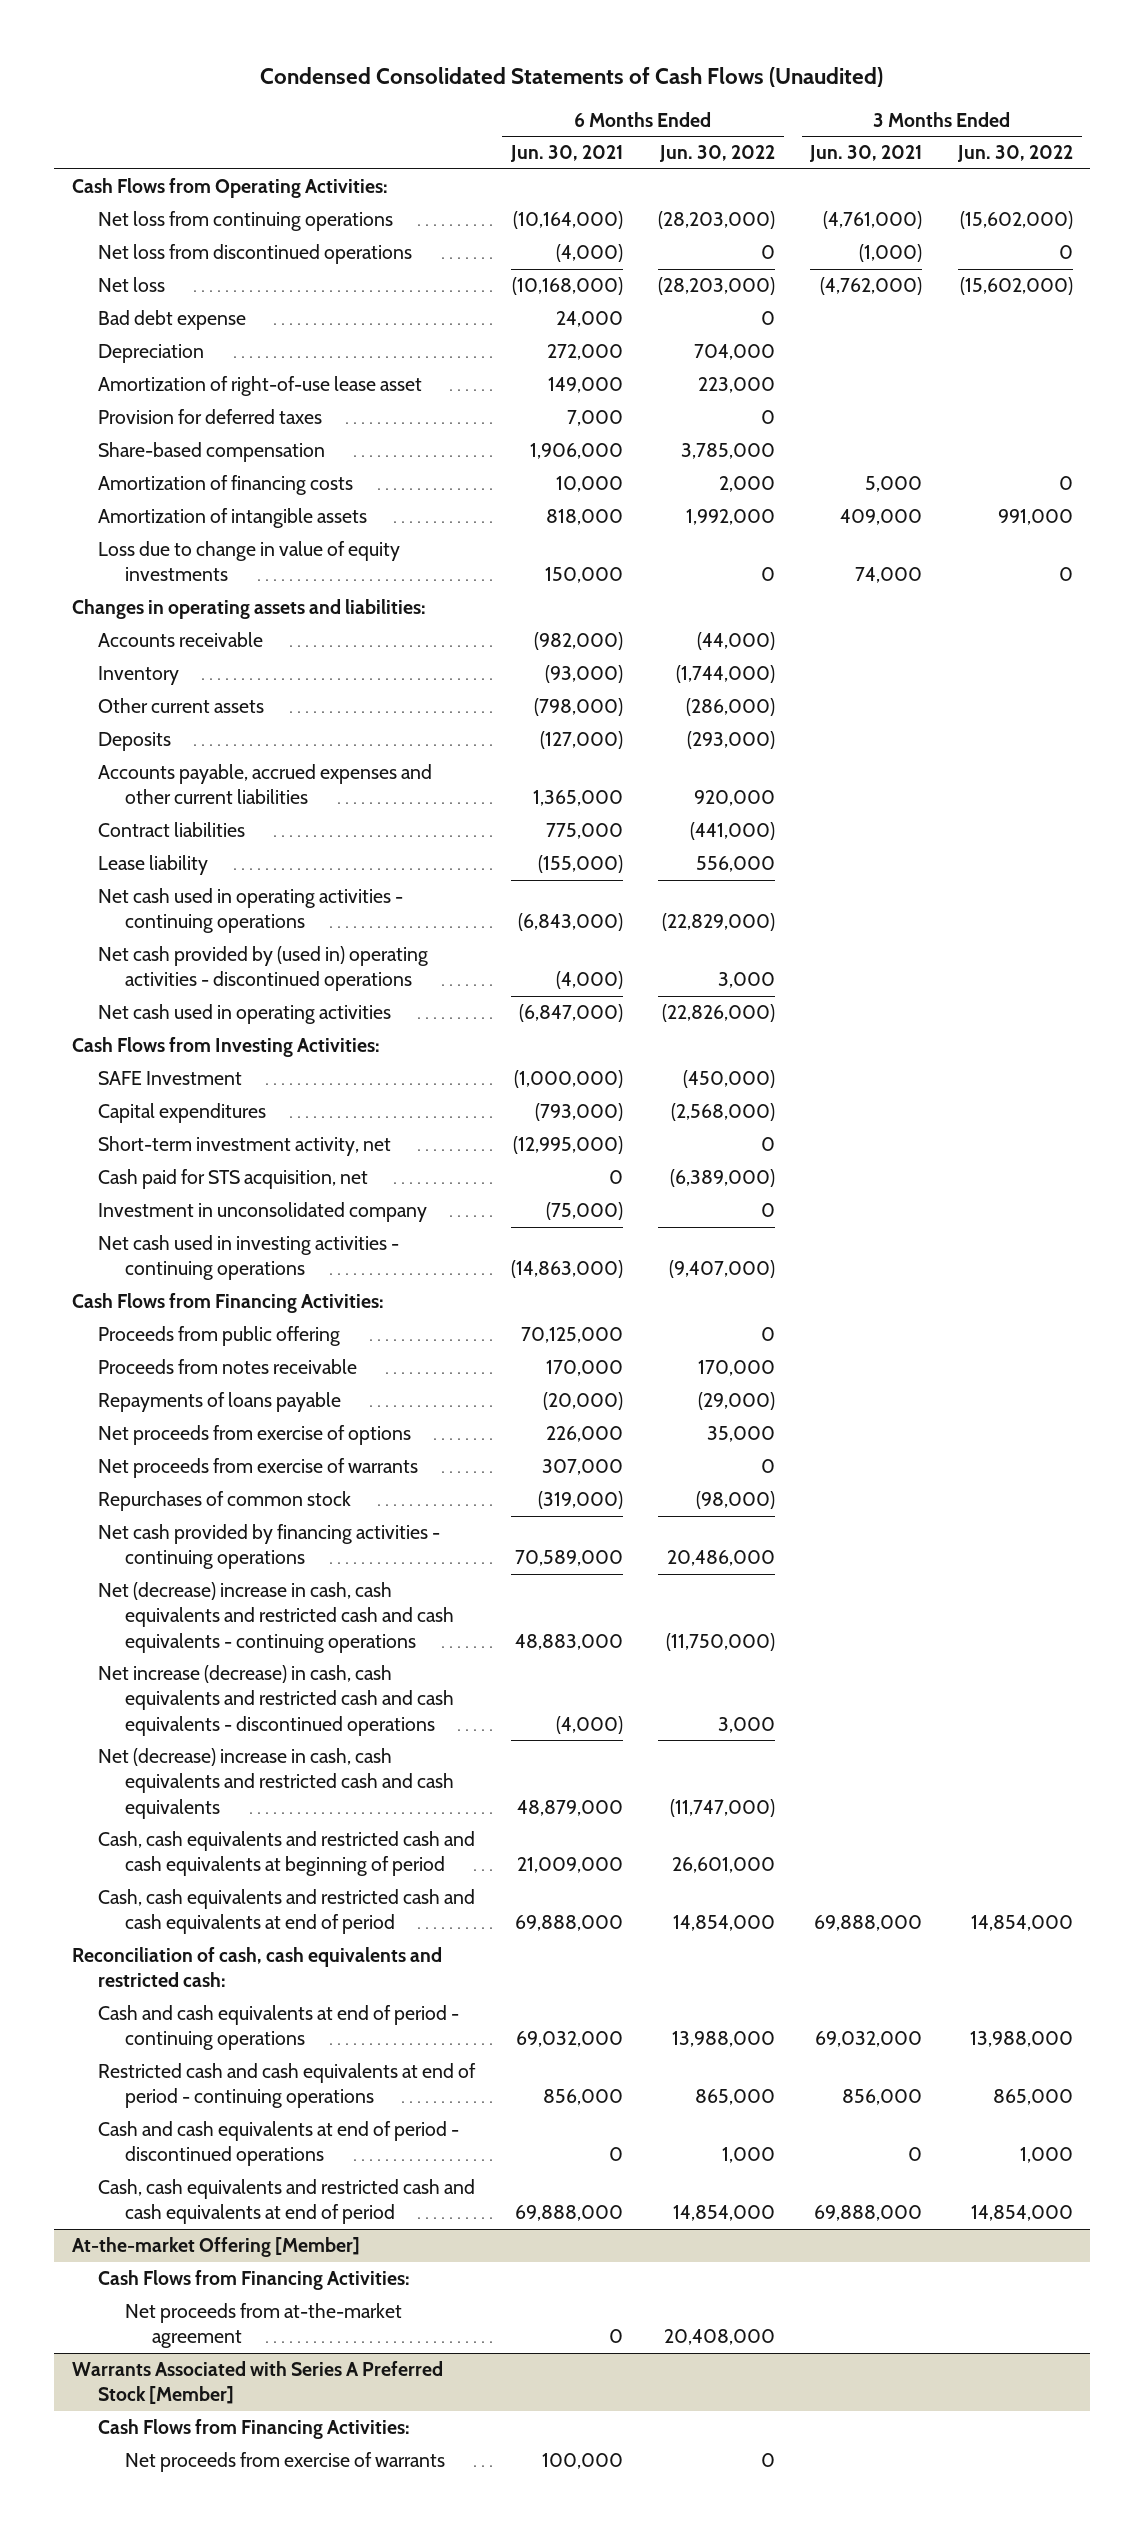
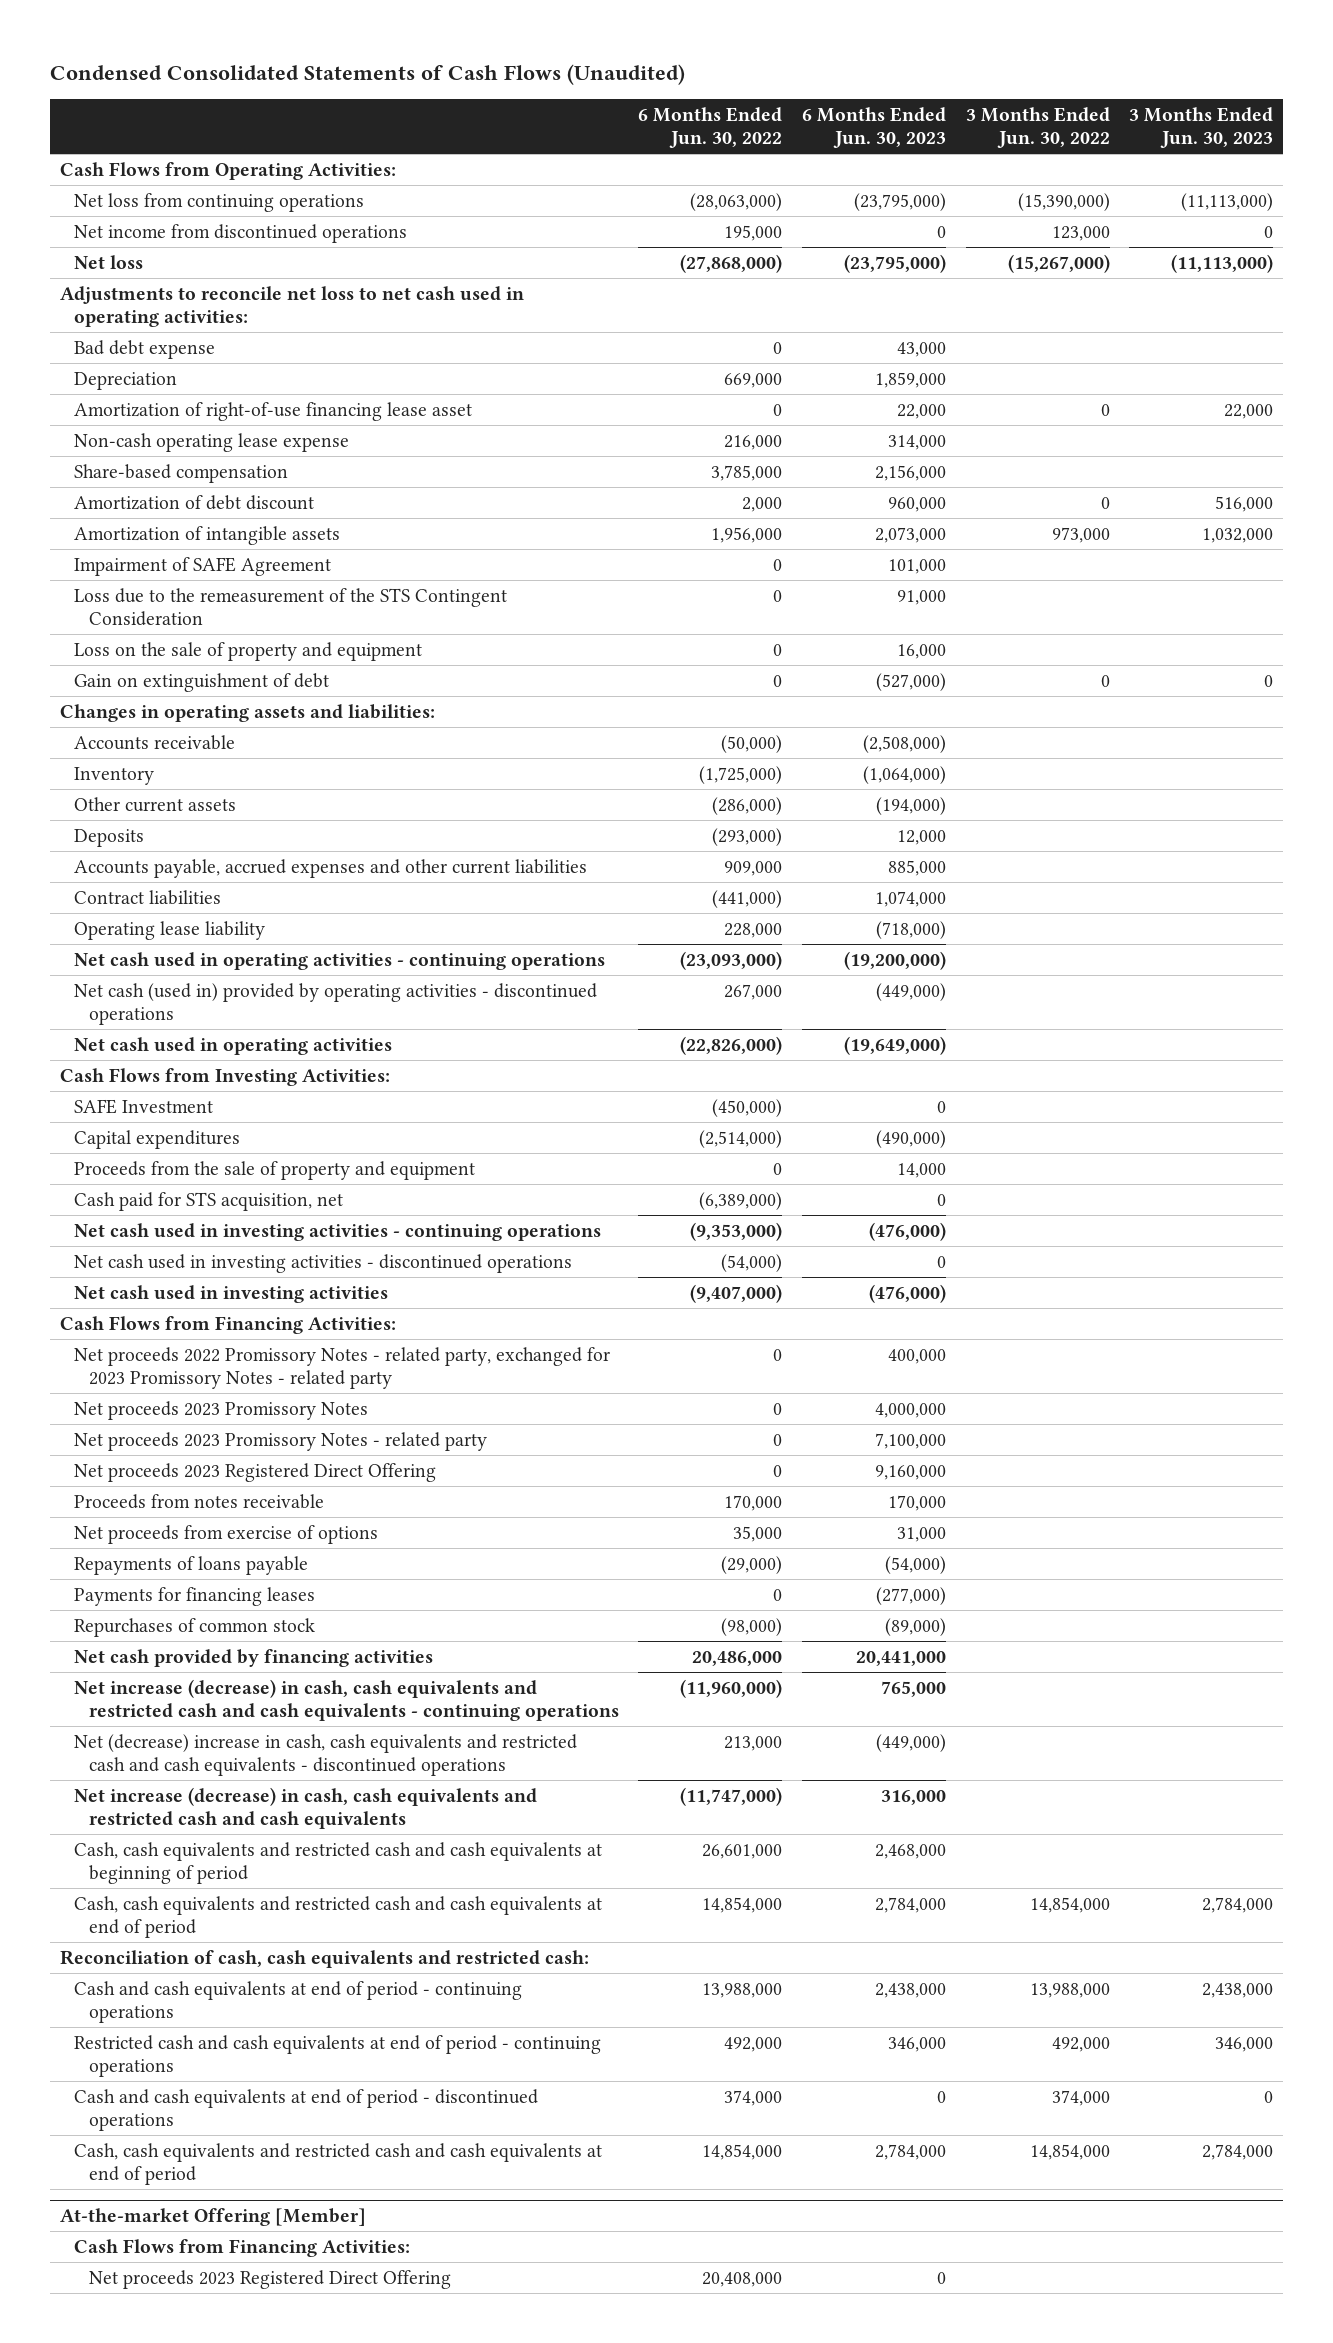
- | 6 Months Ended Jun. 30, 2021 | 6 Months Ended Jun. 30, 2022 | 3 Months Ended Jun. 30, 2021 | 3 Months Ended Jun. 30, 2022
+ | 6 Months Ended Jun. 30, 2022 | 6 Months Ended Jun. 30, 2023 | 3 Months Ended Jun. 30, 2022 | 3 Months Ended Jun. 30, 2023
- Net loss from continuing operations | (10,164,000) | (28,203,000) | (4,761,000) | (15,602,000)
- Net loss from discontinued operations | (4,000) | 0 | (1,000) | 0
- Net loss | (10,168,000) | (28,203,000) | (4,762,000) | (15,602,000)
+ Net loss from continuing operations | (28,063,000) | (23,795,000) | (15,390,000) | (11,113,000)
+ Net income from discontinued operations | 195,000 | 0 | 123,000 | 0
+ Net loss | (27,868,000) | (23,795,000) | (15,267,000) | (11,113,000)
+ Adjustments to reconcile net loss to net cash used in operating activities:
- Depreciation | 272,000 | 704,000 | |
- Amortization of right-of-use lease asset | 149,000 | 223,000 | |
- Provision for deferred taxes | 7,000 | 0 | |
+ Depreciation | 669,000 | 1,859,000 | |
+ Amortization of right-of-use financing lease asset | 0 | 22,000 | 0 | 22,000
+ Non-cash operating lease expense | 216,000 | 314,000 | |
- Amortization of financing costs | 10,000 | 2,000 | 5,000 | 0
- Amortization of intangible assets | 818,000 | 1,992,000 | 409,000 | 991,000
- Loss due to change in value of equity investments | 150,000 | 0 | 74,000 | 0
+ Amortization of debt discount | 2,000 | 960,000 | 0 | 516,000
+ Amortization of intangible assets | 1,956,000 | 2,073,000 | 973,000 | 1,032,000
+ Impairment of SAFE Agreement | 0 | 101,000 | |
+ Loss due to the remeasurement of the STS Contingent Consideration | 0 | 91,000 | |
+ Loss on the sale of property and equipment | 0 | 16,000 | |
+ Gain on extinguishment of debt | 0 | (527,000) | 0 | 0
- Accounts receivable | (982,000) | (44,000) | |
- Inventory | (93,000) | (1,744,000) | |
+ Accounts receivable | (50,000) | (2,508,000) | |
+ Inventory | (1,725,000) | (1,064,000) | |
- Accounts payable, accrued expenses and other current liabilities | 1,365,000 | 920,000 | |
+ Accounts payable, accrued expenses and other current liabilities | 909,000 | 885,000 | |
- Lease liability | (155,000) | 556,000 | |
- Net cash used in operating activities - continuing operations | (6,843,000) | (22,829,000) | |
- Net cash provided by (used in) operating activities - discontinued operations | (4,000) | 3,000 | |
+ Operating lease liability | 228,000 | (718,000) | |
+ Net cash used in operating activities - continuing operations | (23,093,000) | (19,200,000) | |
+ Net cash (used in) provided by operating activities - discontinued operations | 267,000 | (449,000) | |
- Capital expenditures | (793,000) | (2,568,000) | |
- Short-term investment activity, net | (12,995,000) | 0 | |
+ Capital expenditures | (2,514,000) | (490,000) | |
+ Proceeds from the sale of property and equipment | 0 | 14,000 | |
- Investment in unconsolidated company | (75,000) | 0 | |
- Net cash used in investing activities - continuing operations | (14,863,000) | (9,407,000) | |
+ Net cash used in investing activities - continuing operations | (9,353,000) | (476,000) | |
+ Net cash used in investing activities - discontinued operations | (54,000) | 0 | |
+ Net cash used in investing activities | (9,407,000) | (476,000) | |
- Proceeds from public offering | 70,125,000 | 0 | |
+ Net proceeds 2022 Promissory Notes - related party, exchanged for 2023 Promissory Notes - related party | 0 | 400,000 | |
+ Net proceeds 2023 Promissory Notes | 0 | 4,000,000 | |
+ Net proceeds 2023 Promissory Notes - related party | 0 | 7,100,000 | |
+ Net proceeds 2023 Registered Direct Offering | 0 | 9,160,000 | |
- Net proceeds from exercise of warrants | 307,000 | 0 | |
moved down: Repayments of loans payable | (29,000) | (54,000) | |
+ Payments for financing leases | 0 | (277,000) | |
- Net cash provided by financing activities - continuing operations | 70,589,000 | 20,486,000 | |
- Net (decrease) increase in cash, cash equivalents and restricted cash and cash equivalents - continuing operations | 48,883,000 | (11,750,000) | |
- Net increase (decrease) in cash, cash equivalents and restricted cash and cash equivalents - discontinued operations | (4,000) | 3,000 | |
- Net (decrease) increase in cash, cash equivalents and restricted cash and cash equivalents | 48,879,000 | (11,747,000) | |
+ Net cash provided by financing activities | 20,486,000 | 20,441,000 | |
+ Net increase (decrease) in cash, cash equivalents and restricted cash and cash equivalents - continuing operations | (11,960,000) | 765,000 | |
+ Net (decrease) increase in cash, cash equivalents and restricted cash and cash equivalents - discontinued operations | 213,000 | (449,000) | |
+ Net increase (decrease) in cash, cash equivalents and restricted cash and cash equivalents | (11,747,000) | 316,000 | |
- Restricted cash and cash equivalents at end of period - continuing operations | 856,000 | 865,000 | 856,000 | 865,000
- Cash and cash equivalents at end of period - discontinued operations | 0 | 1,000 | 0 | 1,000
+ Restricted cash and cash equivalents at end of period - continuing operations | 492,000 | 346,000 | 492,000 | 346,000
+ Cash and cash equivalents at end of period - discontinued operations | 374,000 | 0 | 374,000 | 0
@ At-the-market Offering [Member]
- Net proceeds from at-the-market agreement | 0 | 20,408,000 | |
- Warrants Associated with Series A Preferred Stock [Member]
- Cash Flows from Financing Activities:
- Net proceeds from exercise of warrants | 100,000 | 0 | |
@ At-the-market Offering [Member]
+ Net proceeds 2023 Registered Direct Offering | 20,408,000 | 0 | |

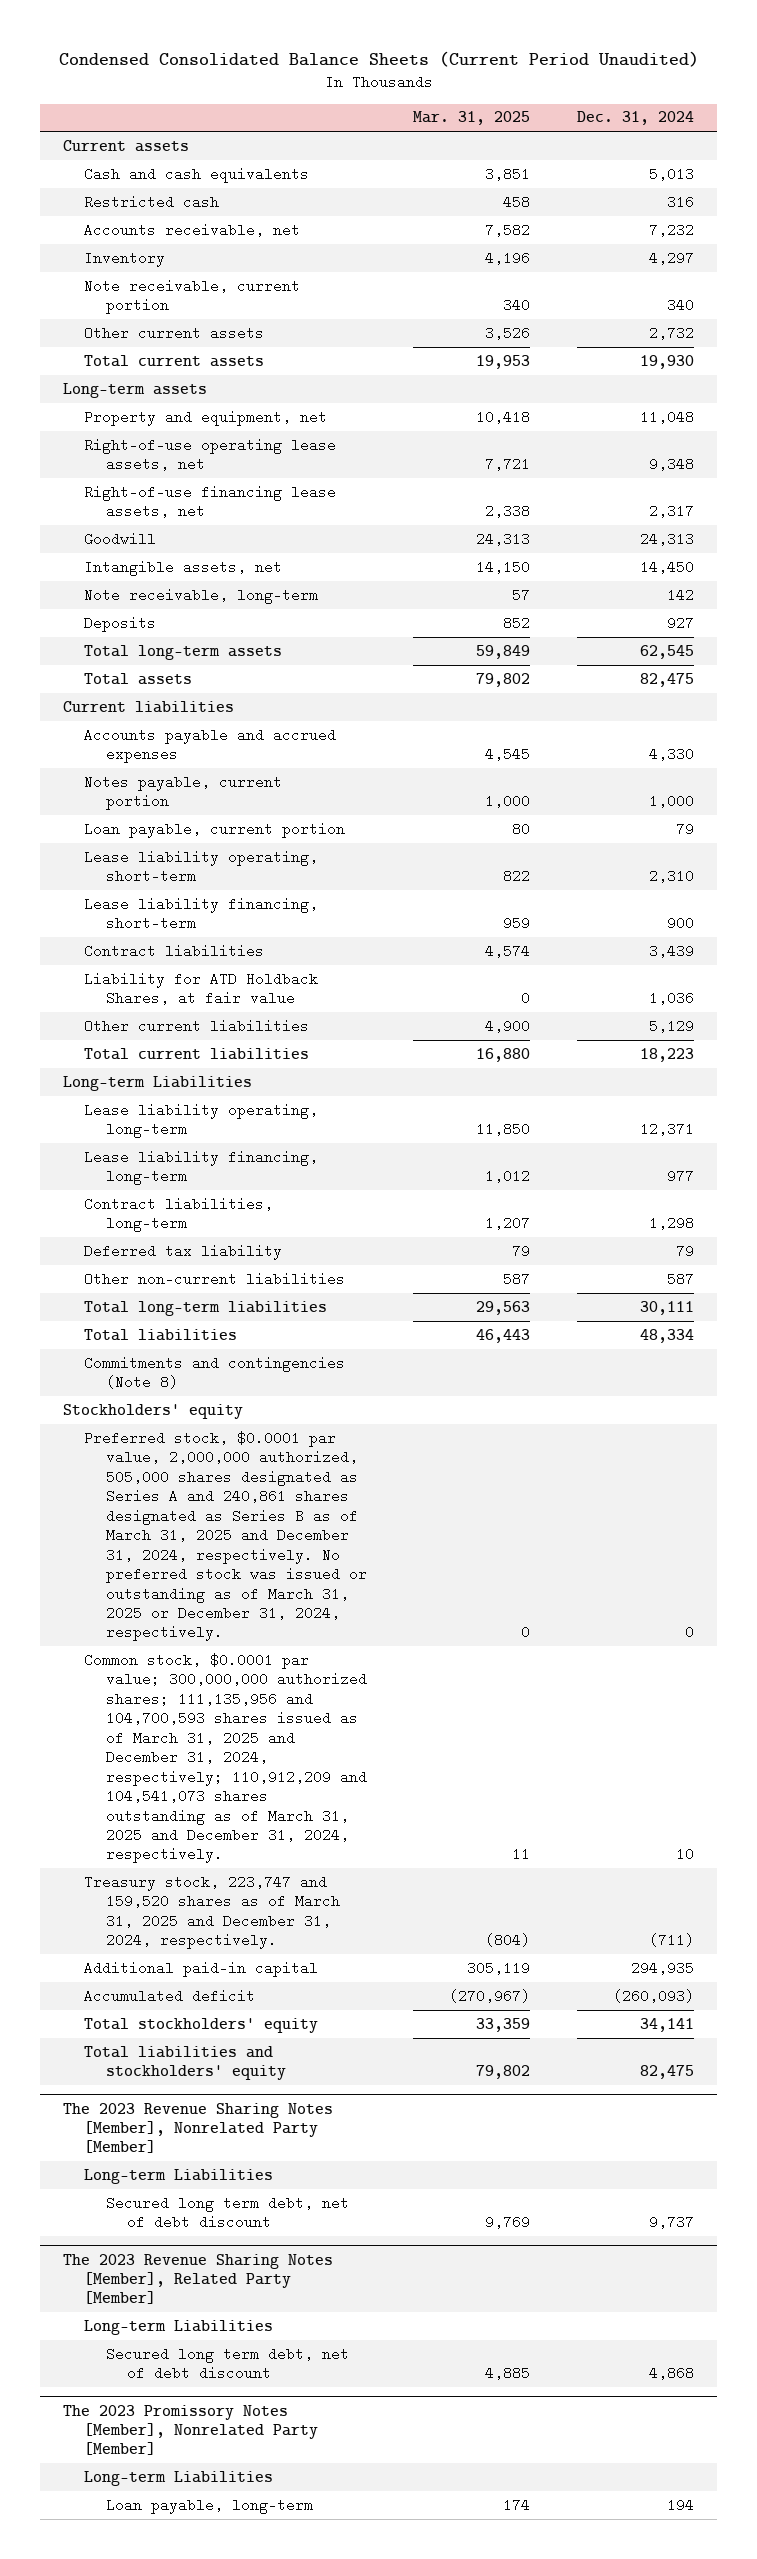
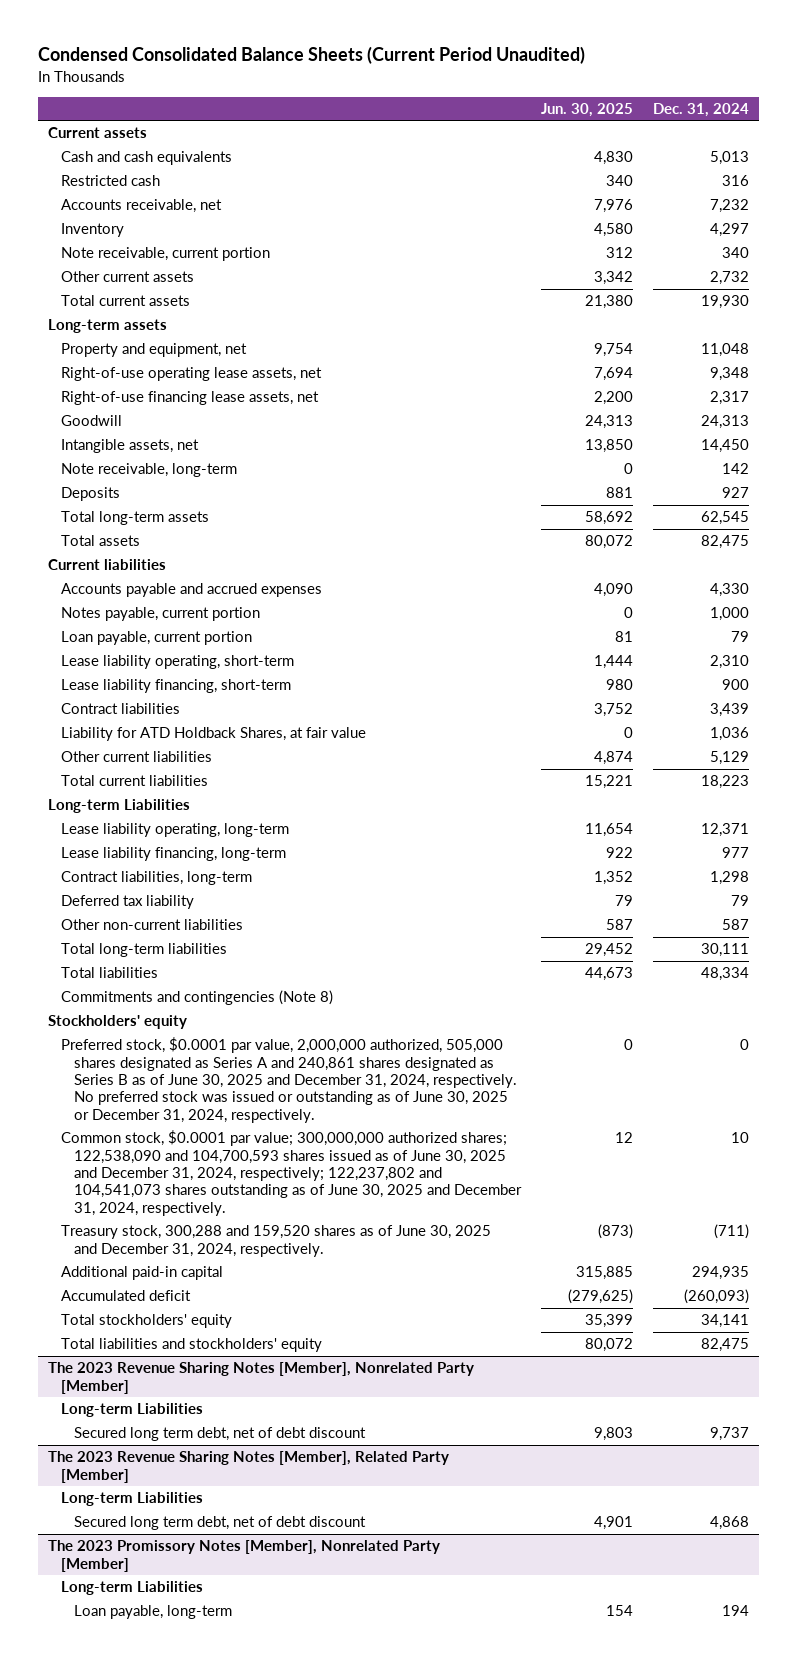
- | Mar. 31, 2025 | Dec. 31, 2024
+ | Jun. 30, 2025 | Dec. 31, 2024
- Preferred stock, $0.0001 par value, 2,000,000 authorized, 505,000 shares designated as Series A and 240,861 shares designated as Series B as of March 31, 2025 and December 31, 2024, respectively. No preferred stock was issued or outstanding as of March 31, 2025 or December 31, 2024, respectively. | 0 | 0
- Common stock, $0.0001 par value; 300,000,000 authorized shares; 111,135,956 and 104,700,593 shares issued as of March 31, 2025 and December 31, 2024, respectively; 110,912,209 and 104,541,073 shares outstanding as of March 31, 2025 and December 31, 2024, respectively. | 11 | 10
- Treasury stock, 223,747 and 159,520 shares as of March 31, 2025 and December 31, 2024, respectively. | (804) | (711)
+ Preferred stock, $0.0001 par value, 2,000,000 authorized, 505,000 shares designated as Series A and 240,861 shares designated as Series B as of June 30, 2025 and December 31, 2024, respectively. No preferred stock was issued or outstanding as of June 30, 2025 or December 31, 2024, respectively. | 0 | 0
+ Common stock, $0.0001 par value; 300,000,000 authorized shares; 122,538,090 and 104,700,593 shares issued as of June 30, 2025 and December 31, 2024, respectively; 122,237,802 and 104,541,073 shares outstanding as of June 30, 2025 and December 31, 2024, respectively. | 12 | 10
+ Treasury stock, 300,288 and 159,520 shares as of June 30, 2025 and December 31, 2024, respectively. | (873) | (711)

